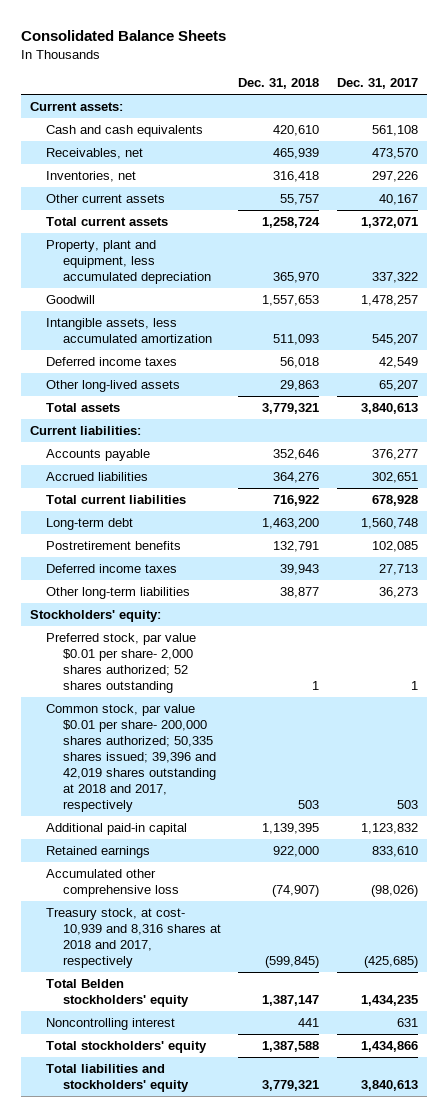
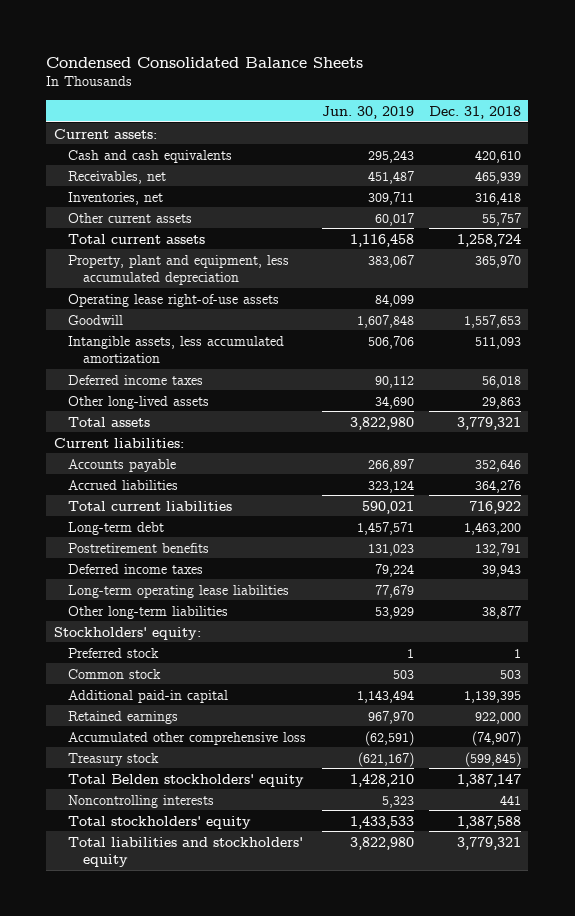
- Consolidated Balance Sheets
+ Condensed Consolidated Balance Sheets
- | Dec. 31, 2018 | Dec. 31, 2017
+ | Jun. 30, 2019 | Dec. 31, 2018
+ Operating lease right-of-use assets | 84,099 |
+ Long-term operating lease liabilities | 77,679 |
- Preferred stock, par value $0.01 per share- 2,000 shares authorized; 52 shares outstanding | 1 | 1
- Common stock, par value $0.01 per share- 200,000 shares authorized; 50,335 shares issued; 39,396 and 42,019 shares outstanding at 2018 and 2017, respectively | 503 | 503
+ Preferred stock | 1 | 1
+ Common stock | 503 | 503
- Treasury stock, at cost- 10,939 and 8,316 shares at 2018 and 2017, respectively | (599,845) | (425,685)
+ Treasury stock | (621,167) | (599,845)
- Noncontrolling interest | 441 | 631
+ Noncontrolling interests | 5,323 | 441

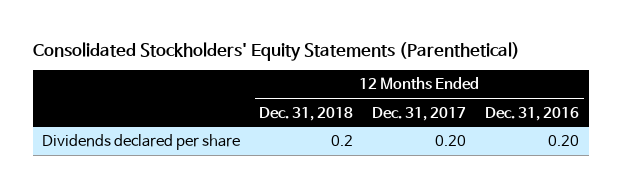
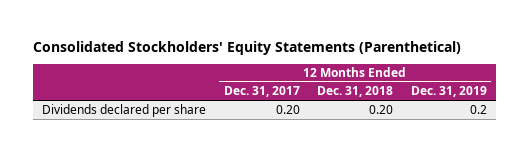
- | 12 Months Ended Dec. 31, 2018 | 12 Months Ended Dec. 31, 2017 | 12 Months Ended Dec. 31, 2016
+ | 12 Months Ended Dec. 31, 2017 | 12 Months Ended Dec. 31, 2018 | 12 Months Ended Dec. 31, 2019
- Dividends declared per share | 0.2 | 0.20 | 0.20
+ Dividends declared per share | 0.20 | 0.20 | 0.2

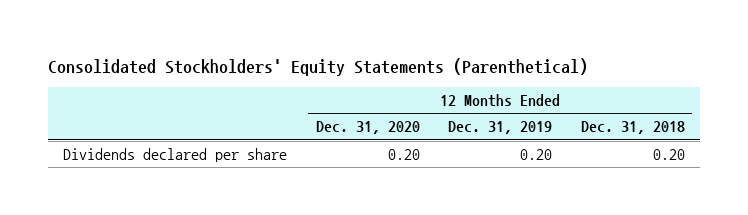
- | 12 Months Ended Dec. 31, 2017 | 12 Months Ended Dec. 31, 2018 | 12 Months Ended Dec. 31, 2019
+ | 12 Months Ended Dec. 31, 2020 | 12 Months Ended Dec. 31, 2019 | 12 Months Ended Dec. 31, 2018
- Dividends declared per share | 0.20 | 0.20 | 0.2
+ Dividends declared per share | 0.20 | 0.20 | 0.20

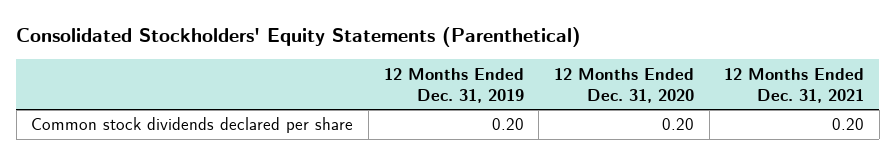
- | 12 Months Ended Dec. 31, 2020 | 12 Months Ended Dec. 31, 2019 | 12 Months Ended Dec. 31, 2018
+ | 12 Months Ended Dec. 31, 2019 | 12 Months Ended Dec. 31, 2020 | 12 Months Ended Dec. 31, 2021
- Dividends declared per share | 0.20 | 0.20 | 0.20
+ Common stock dividends declared per share | 0.20 | 0.20 | 0.20

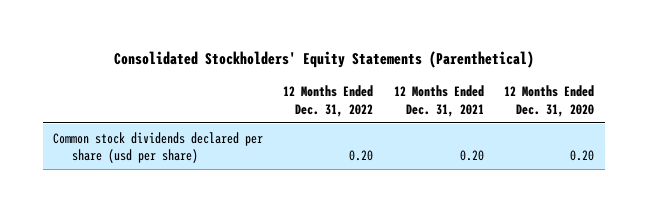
- | 12 Months Ended Dec. 31, 2019 | 12 Months Ended Dec. 31, 2020 | 12 Months Ended Dec. 31, 2021
+ | 12 Months Ended Dec. 31, 2022 | 12 Months Ended Dec. 31, 2021 | 12 Months Ended Dec. 31, 2020
- Common stock dividends declared per share | 0.20 | 0.20 | 0.20
+ Common stock dividends declared per share (usd per share) | 0.20 | 0.20 | 0.20

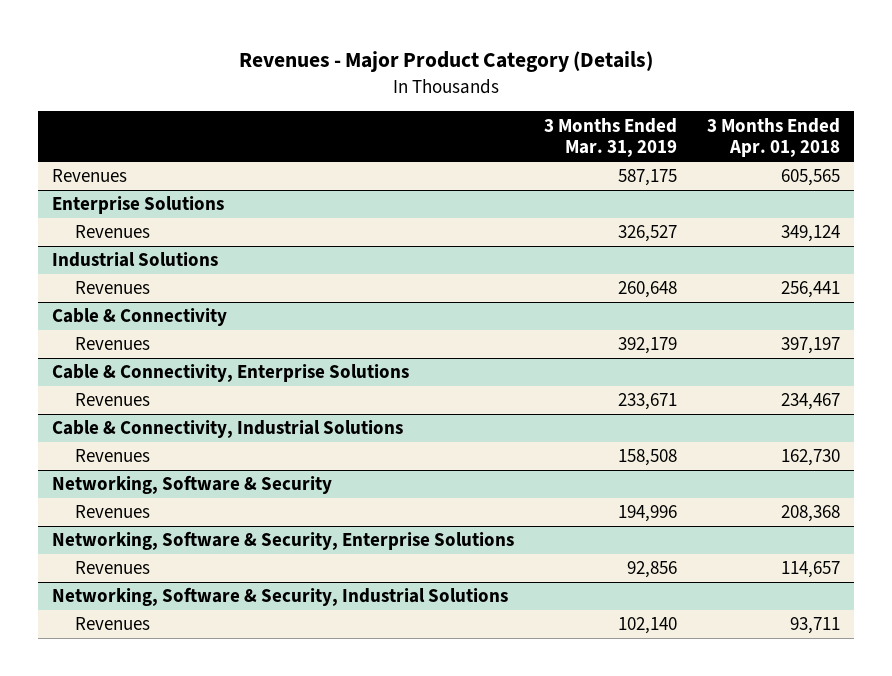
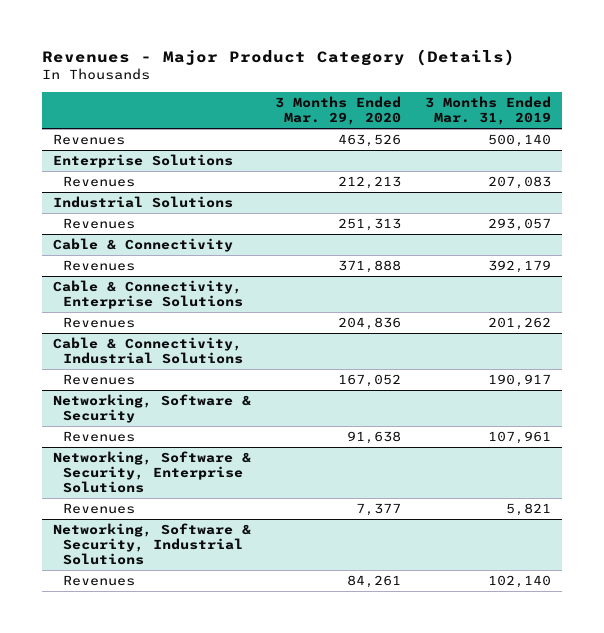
- | 3 Months Ended Mar. 31, 2019 | 3 Months Ended Apr. 01, 2018
+ | 3 Months Ended Mar. 29, 2020 | 3 Months Ended Mar. 31, 2019
- Revenues | 587,175 | 605,565
+ Revenues | 463,526 | 500,140
@ Enterprise Solutions
- Revenues | 326,527 | 349,124
+ Revenues | 212,213 | 207,083
@ Industrial Solutions
- Revenues | 260,648 | 256,441
+ Revenues | 251,313 | 293,057
@ Cable & Connectivity, Enterprise Solutions
- Revenues | 233,671 | 234,467
+ Revenues | 204,836 | 201,262
@ Cable & Connectivity, Industrial Solutions
- Revenues | 158,508 | 162,730
+ Revenues | 167,052 | 190,917
@ Networking, Software & Security
- Revenues | 194,996 | 208,368
+ Revenues | 91,638 | 107,961
@ Networking, Software & Security, Enterprise Solutions
- Revenues | 92,856 | 114,657
+ Revenues | 7,377 | 5,821

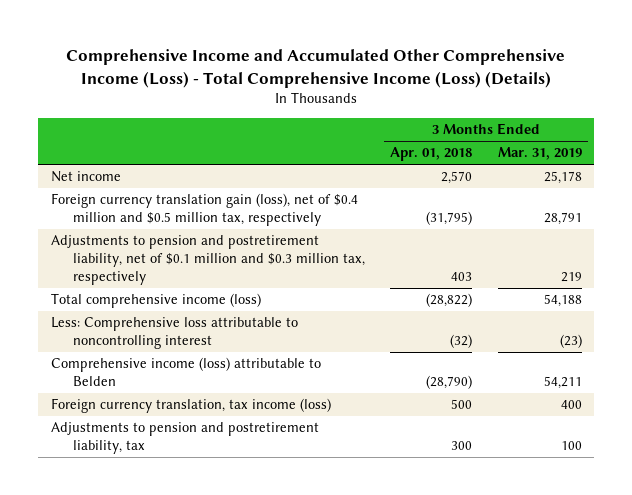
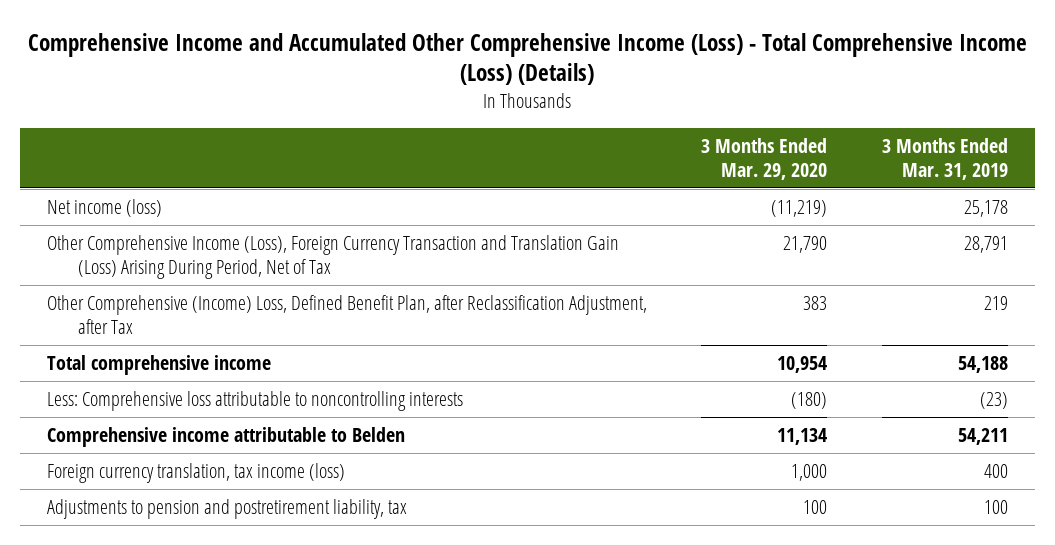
- | 3 Months Ended Apr. 01, 2018 | 3 Months Ended Mar. 31, 2019
+ | 3 Months Ended Mar. 29, 2020 | 3 Months Ended Mar. 31, 2019
- Net income | 2,570 | 25,178
- Foreign currency translation gain (loss), net of $0.4 million and $0.5 million tax, respectively | (31,795) | 28,791
- Adjustments to pension and postretirement liability, net of $0.1 million and $0.3 million tax, respectively | 403 | 219
- Total comprehensive income (loss) | (28,822) | 54,188
- Less: Comprehensive loss attributable to noncontrolling interest | (32) | (23)
- Comprehensive income (loss) attributable to Belden | (28,790) | 54,211
+ Net income (loss) | (11,219) | 25,178
+ Other Comprehensive Income (Loss), Foreign Currency Transaction and Translation Gain (Loss) Arising During Period, Net of Tax | 21,790 | 28,791
+ Other Comprehensive (Income) Loss, Defined Benefit Plan, after Reclassification Adjustment, after Tax | 383 | 219
+ Total comprehensive income | 10,954 | 54,188
+ Less: Comprehensive loss attributable to noncontrolling interests | (180) | (23)
+ Comprehensive income attributable to Belden | 11,134 | 54,211

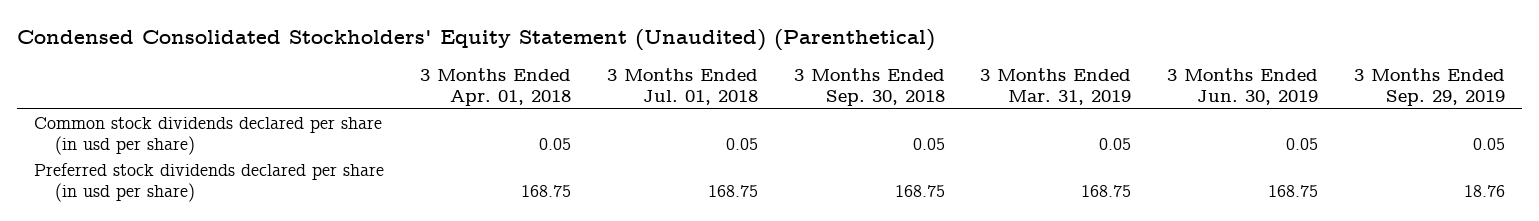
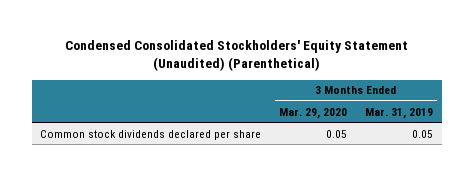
- | 3 Months Ended Apr. 01, 2018 | 3 Months Ended Jul. 01, 2018 | 3 Months Ended Sep. 30, 2018 | 3 Months Ended Mar. 31, 2019 | 3 Months Ended Jun. 30, 2019 | 3 Months Ended Sep. 29, 2019
+ | 3 Months Ended Mar. 29, 2020 | 3 Months Ended Mar. 31, 2019
- Common stock dividends declared per share (in usd per share) | 0.05 | 0.05 | 0.05 | 0.05 | 0.05 | 0.05
- Preferred stock dividends declared per share (in usd per share) | 168.75 | 168.75 | 168.75 | 168.75 | 168.75 | 18.76
+ Common stock dividends declared per share | 0.05 | 0.05

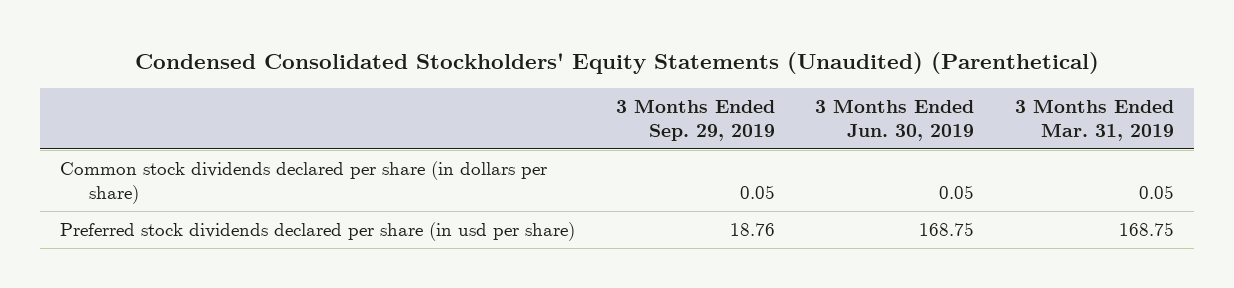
- Condensed Consolidated Stockholders' Equity Statement (Unaudited) (Parenthetical)
+ Condensed Consolidated Stockholders' Equity Statements (Unaudited) (Parenthetical)
- | 3 Months Ended Mar. 29, 2020 | 3 Months Ended Mar. 31, 2019
+ | 3 Months Ended Sep. 29, 2019 | 3 Months Ended Jun. 30, 2019 | 3 Months Ended Mar. 31, 2019
- Common stock dividends declared per share | 0.05 | 0.05
+ Common stock dividends declared per share (in dollars per share) | 0.05 | 0.05 | 0.05
+ Preferred stock dividends declared per share (in usd per share) | 18.76 | 168.75 | 168.75

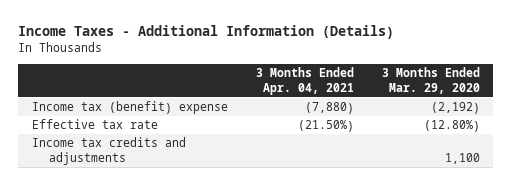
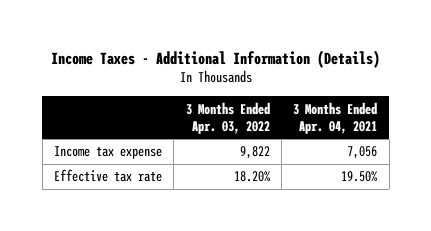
- | 3 Months Ended Apr. 04, 2021 | 3 Months Ended Mar. 29, 2020
+ | 3 Months Ended Apr. 03, 2022 | 3 Months Ended Apr. 04, 2021
- Income tax (benefit) expense | (7,880) | (2,192)
- Effective tax rate | (21.50%) | (12.80%)
- Income tax credits and adjustments | | 1,100
+ Income tax expense | 9,822 | 7,056
+ Effective tax rate | 18.20% | 19.50%

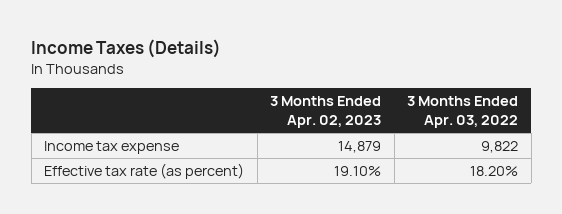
- Income Taxes - Additional Information (Details)
+ Income Taxes (Details)
- | 3 Months Ended Apr. 03, 2022 | 3 Months Ended Apr. 04, 2021
+ | 3 Months Ended Apr. 02, 2023 | 3 Months Ended Apr. 03, 2022
- Effective tax rate | 18.20% | 19.50%
+ Effective tax rate (as percent) | 19.10% | 18.20%

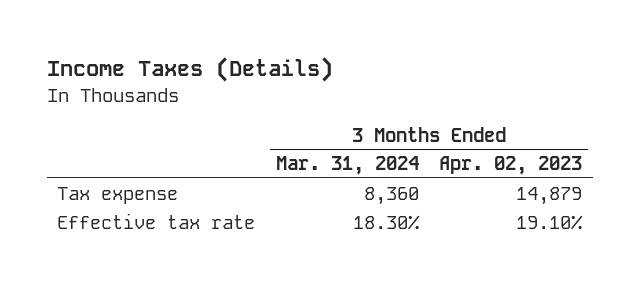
- | 3 Months Ended Apr. 02, 2023 | 3 Months Ended Apr. 03, 2022
+ | 3 Months Ended Mar. 31, 2024 | 3 Months Ended Apr. 02, 2023
- Income tax expense | 14,879 | 9,822
- Effective tax rate (as percent) | 19.10% | 18.20%
+ Tax expense | 8,360 | 14,879
+ Effective tax rate | 18.30% | 19.10%

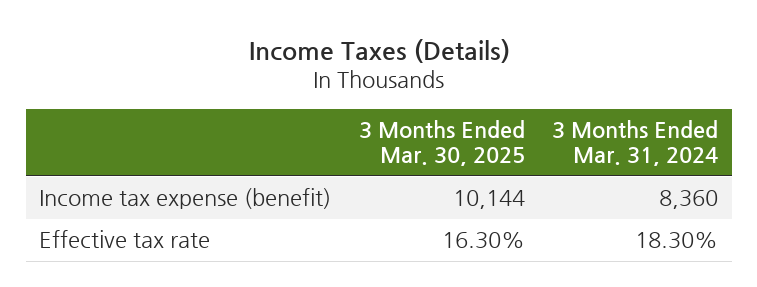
- | 3 Months Ended Mar. 31, 2024 | 3 Months Ended Apr. 02, 2023
+ | 3 Months Ended Mar. 30, 2025 | 3 Months Ended Mar. 31, 2024
- Tax expense | 8,360 | 14,879
+ Income tax expense (benefit) | 10,144 | 8,360

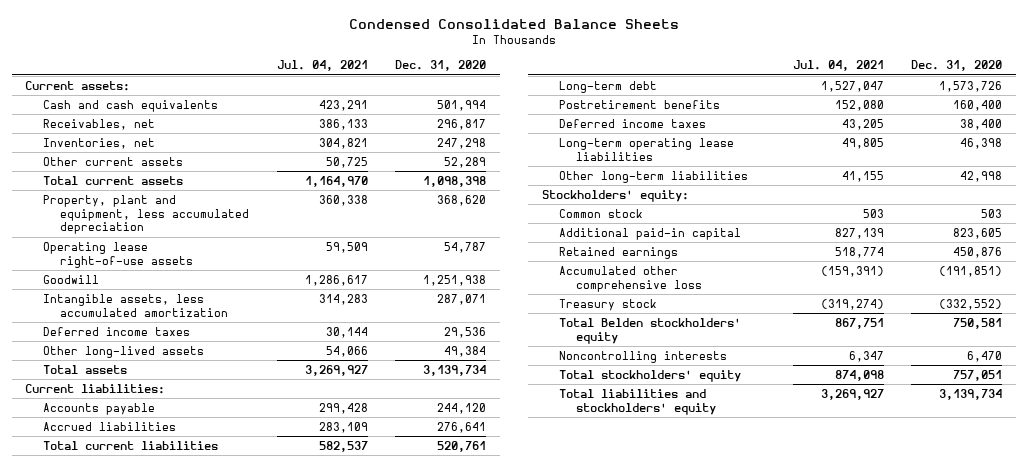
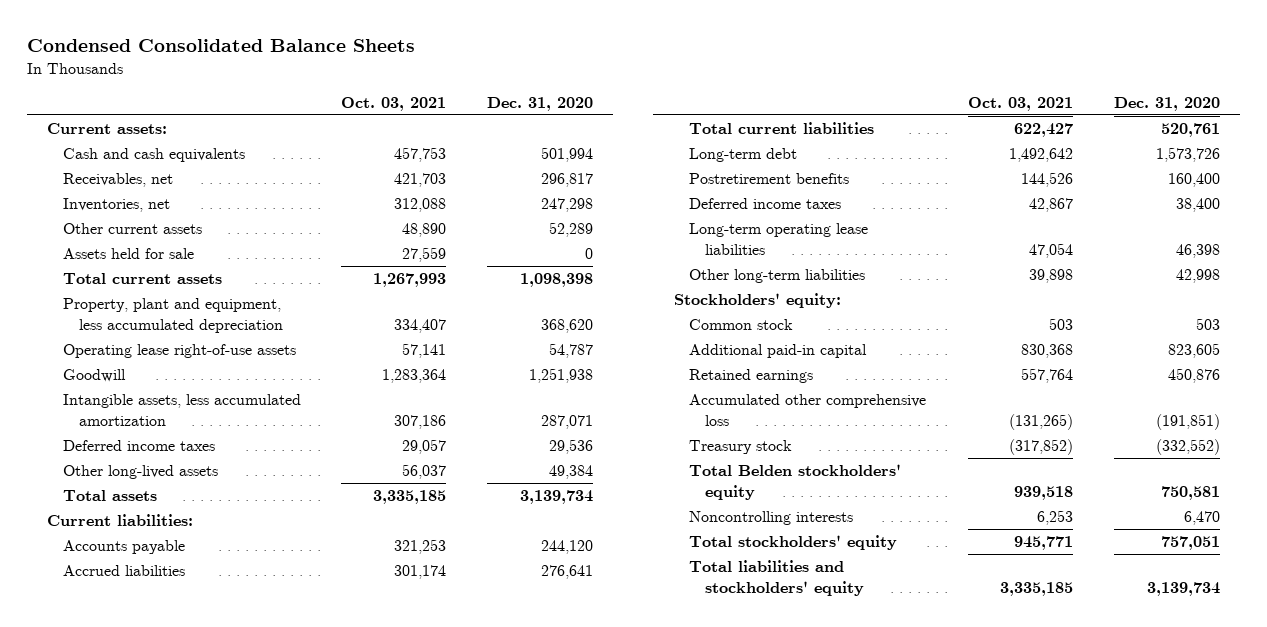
- | Jul. 04, 2021 | Dec. 31, 2020
+ | Oct. 03, 2021 | Dec. 31, 2020
+ Assets held for sale | 27,559 | 0

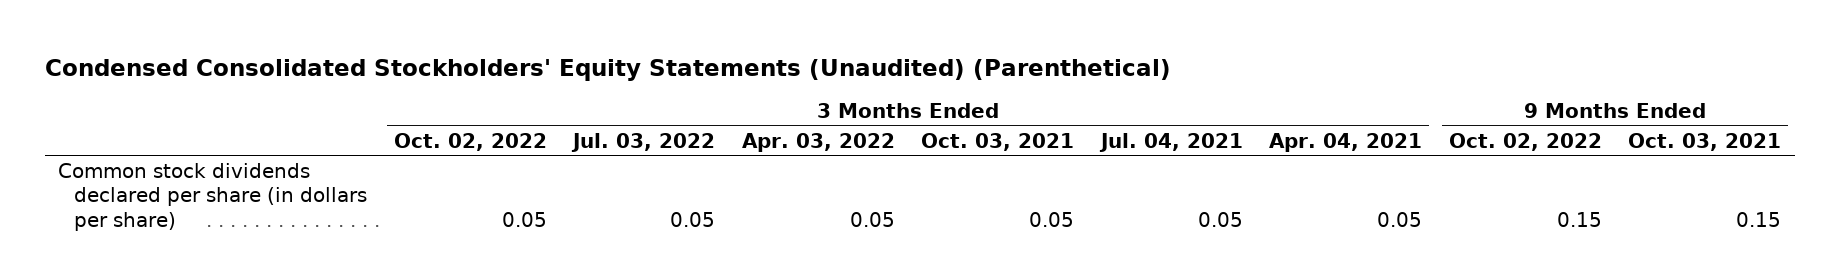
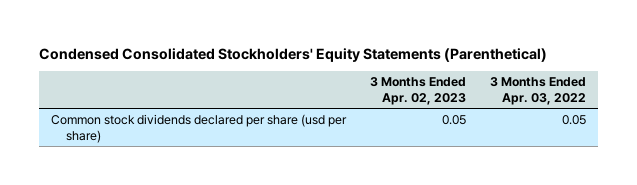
- Condensed Consolidated Stockholders' Equity Statements (Unaudited) (Parenthetical)
+ Condensed Consolidated Stockholders' Equity Statements (Parenthetical)
- | 3 Months Ended Oct. 02, 2022 | 3 Months Ended Jul. 03, 2022 | 3 Months Ended Apr. 03, 2022 | 3 Months Ended Oct. 03, 2021 | 3 Months Ended Jul. 04, 2021 | 3 Months Ended Apr. 04, 2021 | 9 Months Ended Oct. 02, 2022 | 9 Months Ended Oct. 03, 2021
+ | 3 Months Ended Apr. 02, 2023 | 3 Months Ended Apr. 03, 2022
- Common stock dividends declared per share (in dollars per share) | 0.05 | 0.05 | 0.05 | 0.05 | 0.05 | 0.05 | 0.15 | 0.15
+ Common stock dividends declared per share (usd per share) | 0.05 | 0.05

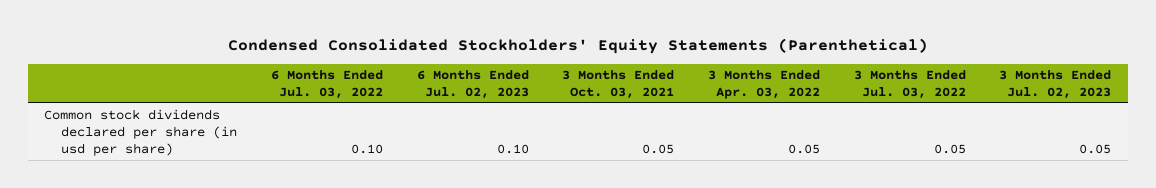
- | 3 Months Ended Apr. 02, 2023 | 3 Months Ended Apr. 03, 2022
+ | 6 Months Ended Jul. 03, 2022 | 6 Months Ended Jul. 02, 2023 | 3 Months Ended Oct. 03, 2021 | 3 Months Ended Apr. 03, 2022 | 3 Months Ended Jul. 03, 2022 | 3 Months Ended Jul. 02, 2023
- Common stock dividends declared per share (usd per share) | 0.05 | 0.05
+ Common stock dividends declared per share (in usd per share) | 0.10 | 0.10 | 0.05 | 0.05 | 0.05 | 0.05

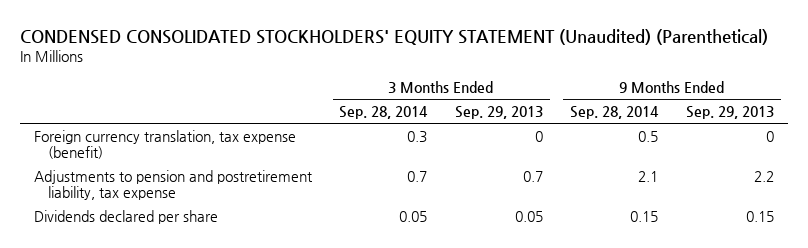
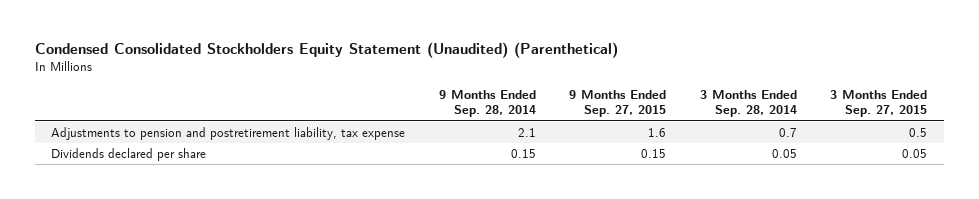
- CONDENSED CONSOLIDATED STOCKHOLDERS' EQUITY STATEMENT (Unaudited) (Parenthetical)
+ Condensed Consolidated Stockholders Equity Statement (Unaudited) (Parenthetical)
- | 3 Months Ended Sep. 28, 2014 | 3 Months Ended Sep. 29, 2013 | 9 Months Ended Sep. 28, 2014 | 9 Months Ended Sep. 29, 2013
+ | 9 Months Ended Sep. 28, 2014 | 9 Months Ended Sep. 27, 2015 | 3 Months Ended Sep. 28, 2014 | 3 Months Ended Sep. 27, 2015
- Foreign currency translation, tax expense (benefit) | 0.3 | 0 | 0.5 | 0

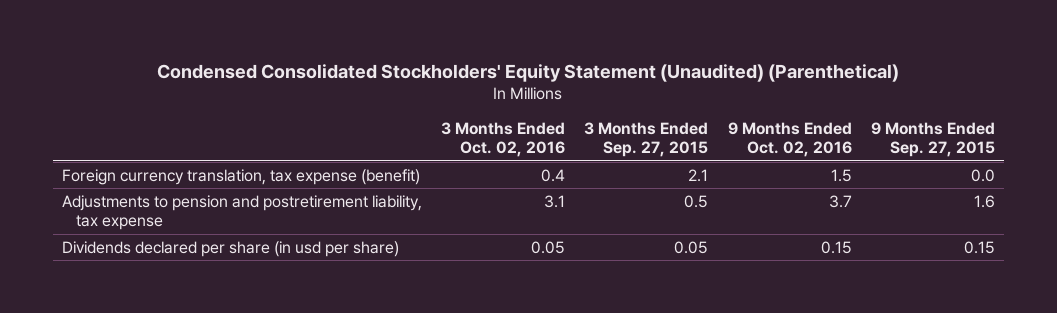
- Condensed Consolidated Stockholders Equity Statement (Unaudited) (Parenthetical)
+ Condensed Consolidated Stockholders' Equity Statement (Unaudited) (Parenthetical)
- | 9 Months Ended Sep. 28, 2014 | 9 Months Ended Sep. 27, 2015 | 3 Months Ended Sep. 28, 2014 | 3 Months Ended Sep. 27, 2015
+ | 3 Months Ended Oct. 02, 2016 | 3 Months Ended Sep. 27, 2015 | 9 Months Ended Oct. 02, 2016 | 9 Months Ended Sep. 27, 2015
+ Foreign currency translation, tax expense (benefit) | 0.4 | 2.1 | 1.5 | 0.0
- Dividends declared per share | 0.15 | 0.15 | 0.05 | 0.05
+ Dividends declared per share (in usd per share) | 0.05 | 0.05 | 0.15 | 0.15

